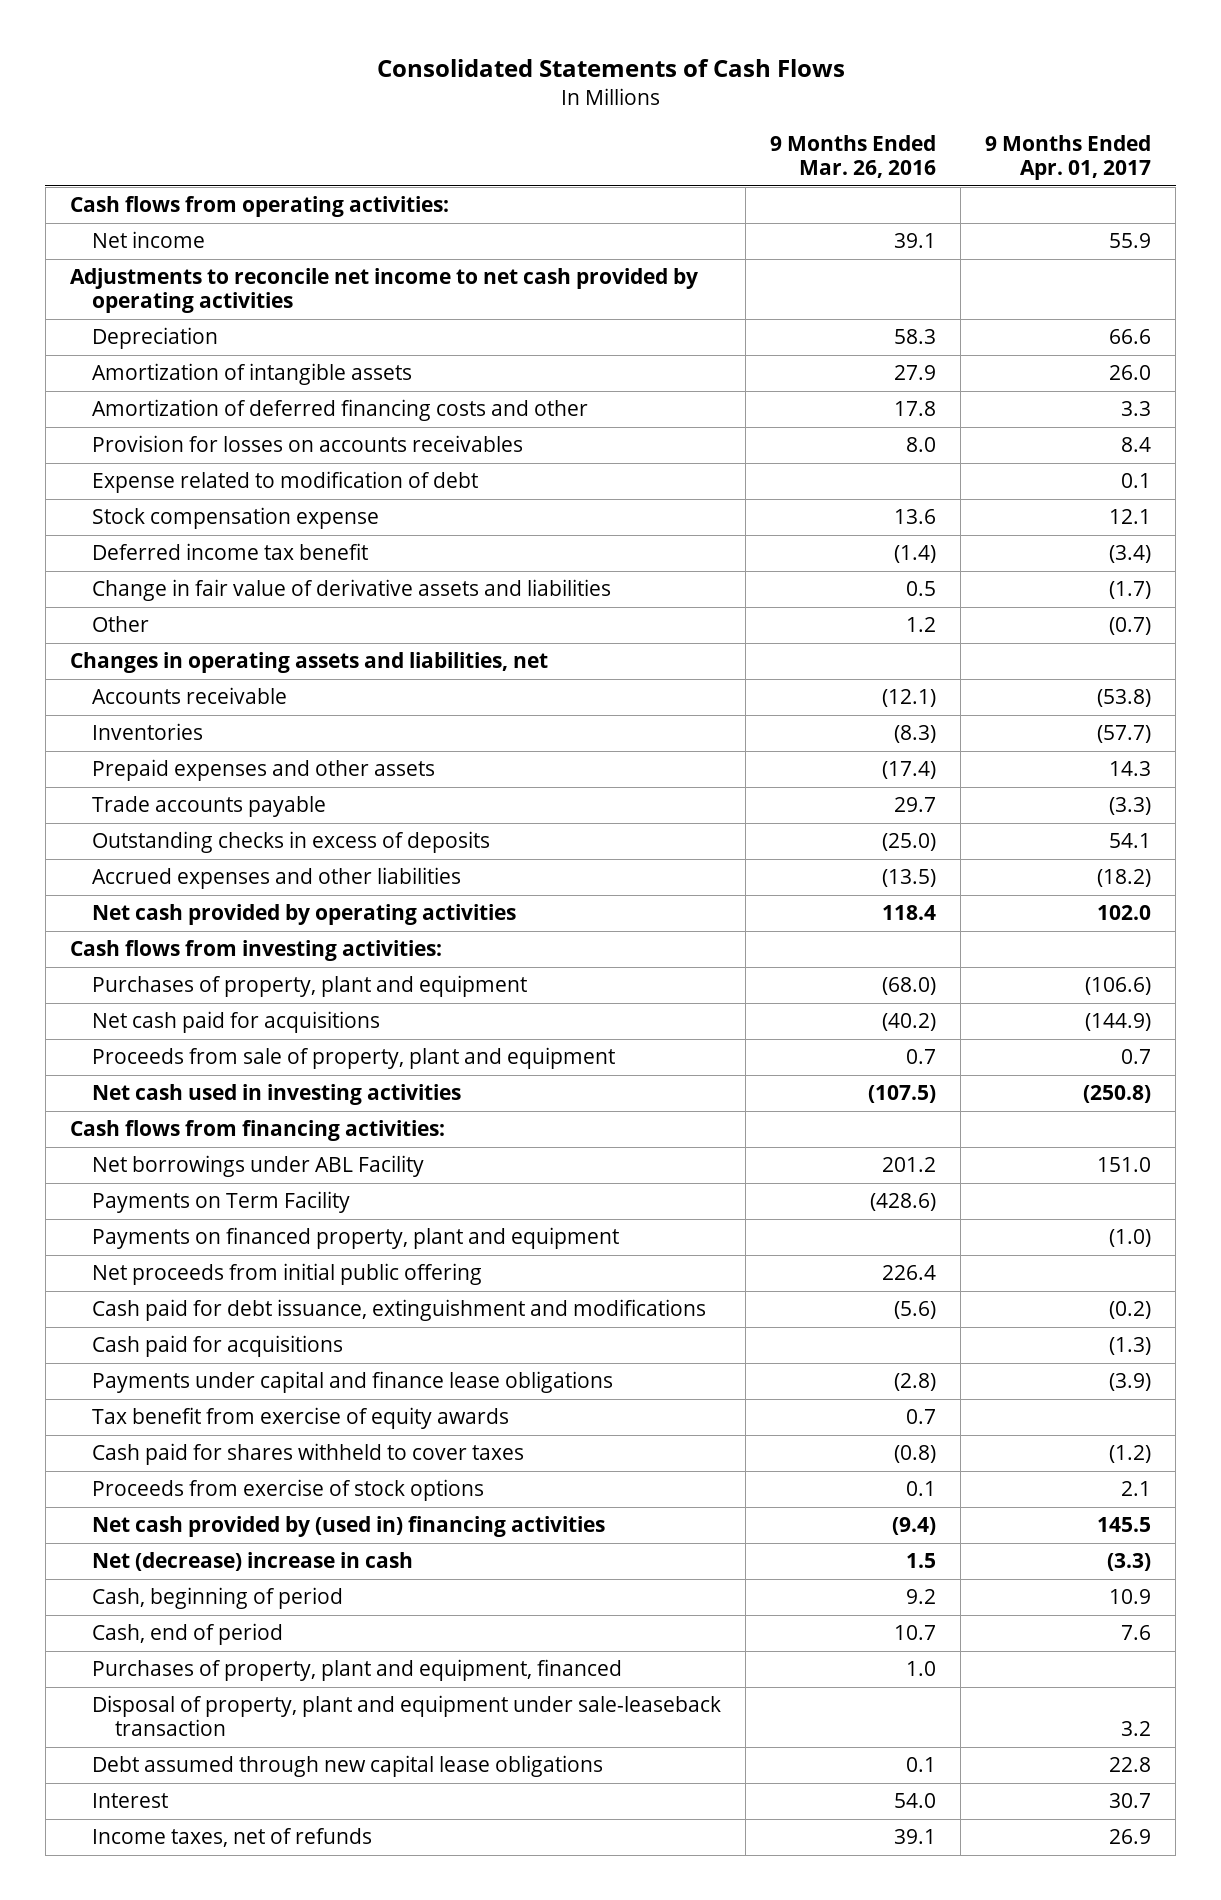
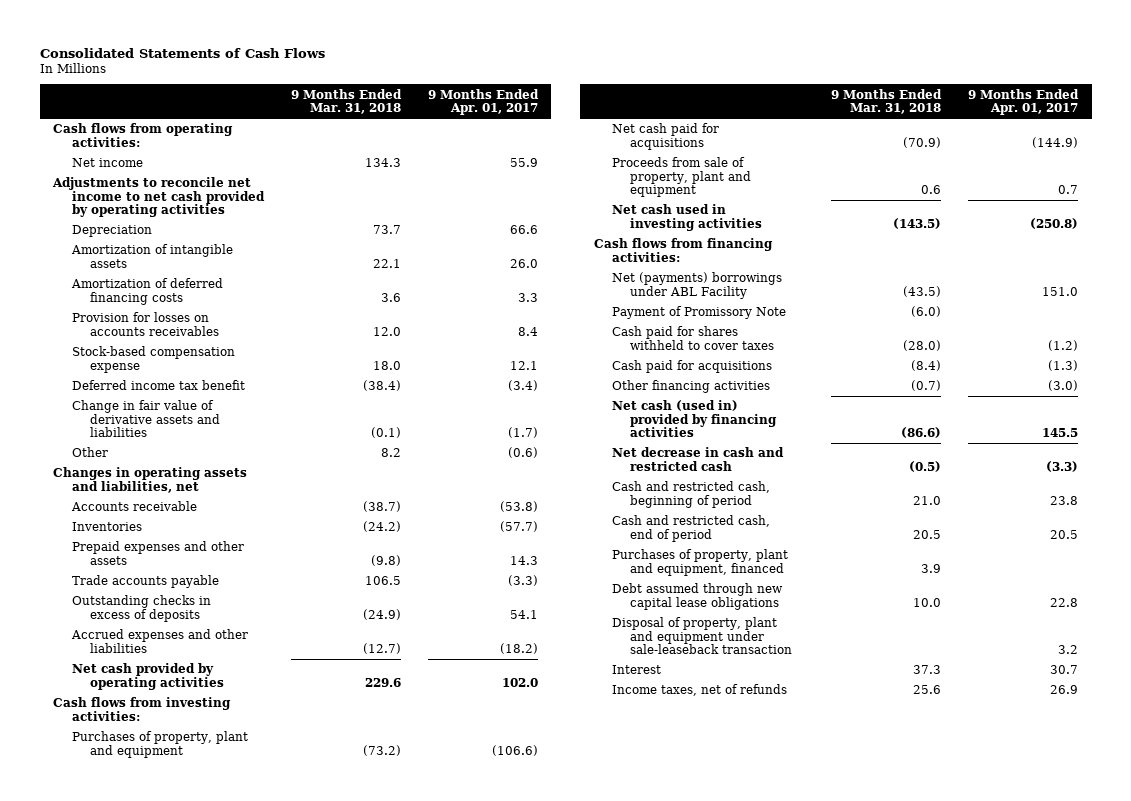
- | 9 Months Ended Mar. 26, 2016 | 9 Months Ended Apr. 01, 2017
+ | 9 Months Ended Mar. 31, 2018 | 9 Months Ended Apr. 01, 2017
- Amortization of deferred financing costs and other | 17.8 | 3.3
+ Amortization of deferred financing costs | 3.6 | 3.3
- Expense related to modification of debt | | 0.1
- Stock compensation expense | 13.6 | 12.1
+ Stock-based compensation expense | 18.0 | 12.1
- Other | 1.2 | (0.7)
+ Other | 8.2 | (0.6)
- Net borrowings under ABL Facility | 201.2 | 151.0
- Payments on Term Facility | (428.6) |
- Payments on financed property, plant and equipment | | (1.0)
- Net proceeds from initial public offering | 226.4 |
- Cash paid for debt issuance, extinguishment and modifications | (5.6) | (0.2)
- Payments under capital and finance lease obligations | (2.8) | (3.9)
- Tax benefit from exercise of equity awards | 0.7 |
+ Net (payments) borrowings under ABL Facility | (43.5) | 151.0
+ Payment of Promissory Note | (6.0) |
- Proceeds from exercise of stock options | 0.1 | 2.1
- Net cash provided by (used in) financing activities | (9.4) | 145.5
- Net (decrease) increase in cash | 1.5 | (3.3)
- Cash, beginning of period | 9.2 | 10.9
- Cash, end of period | 10.7 | 7.6
moved down: Cash paid for acquisitions | (8.4) | (1.3)
+ Other financing activities | (0.7) | (3.0)
+ Net cash (used in) provided by financing activities | (86.6) | 145.5
+ Net decrease in cash and restricted cash | (0.5) | (3.3)
+ Cash and restricted cash, beginning of period | 21.0 | 23.8
+ Cash and restricted cash, end of period | 20.5 | 20.5
moved down: Disposal of property, plant and equipment under sale-leaseback transaction | | 3.2

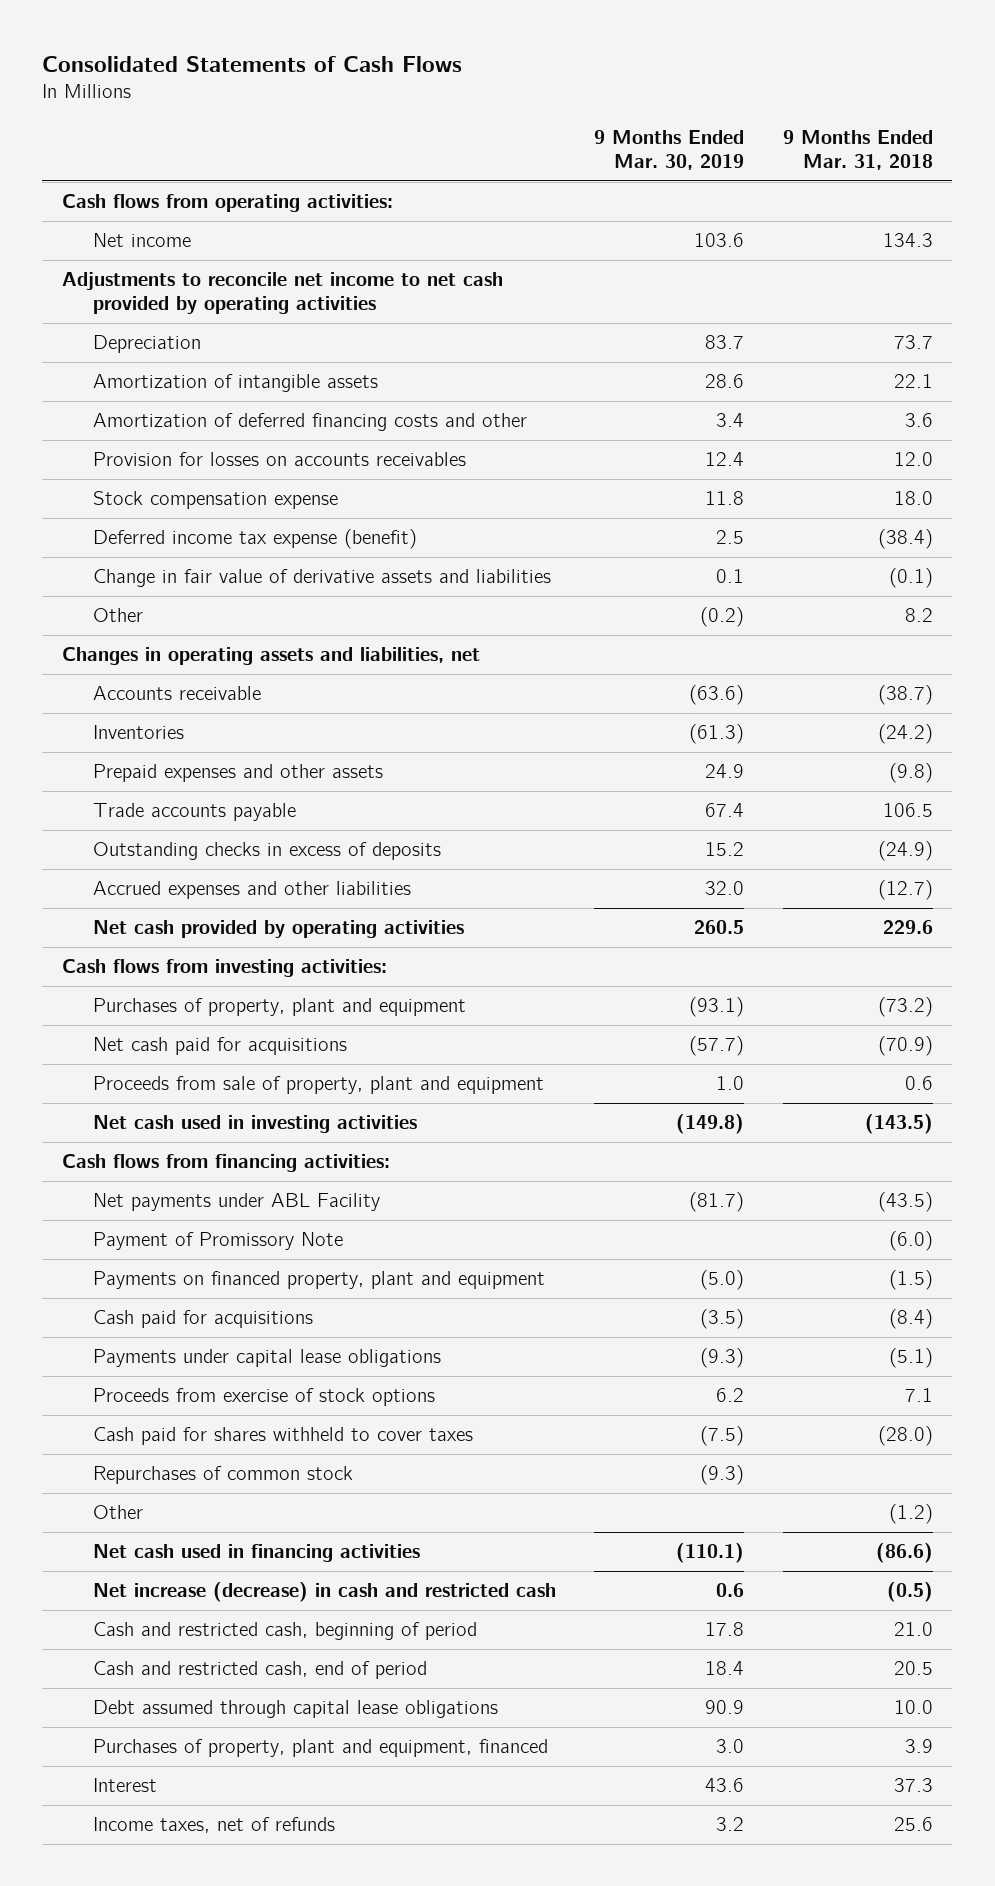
- | 9 Months Ended Mar. 31, 2018 | 9 Months Ended Apr. 01, 2017
+ | 9 Months Ended Mar. 30, 2019 | 9 Months Ended Mar. 31, 2018
- Amortization of deferred financing costs | 3.6 | 3.3
+ Amortization of deferred financing costs and other | 3.4 | 3.6
- Stock-based compensation expense | 18.0 | 12.1
- Deferred income tax benefit | (38.4) | (3.4)
+ Stock compensation expense | 11.8 | 18.0
+ Deferred income tax expense (benefit) | 2.5 | (38.4)
- Net (payments) borrowings under ABL Facility | (43.5) | 151.0
+ Net payments under ABL Facility | (81.7) | (43.5)
+ Payments on financed property, plant and equipment | (5.0) | (1.5)
- Other financing activities | (0.7) | (3.0)
- Net cash (used in) provided by financing activities | (86.6) | 145.5
- Net decrease in cash and restricted cash | (0.5) | (3.3)
+ Payments under capital lease obligations | (9.3) | (5.1)
+ Proceeds from exercise of stock options | 6.2 | 7.1
moved down: Cash paid for shares withheld to cover taxes | (7.5) | (28.0)
+ Repurchases of common stock | (9.3) |
+ Other | | (1.2)
+ Net cash used in financing activities | (110.1) | (86.6)
+ Net increase (decrease) in cash and restricted cash | 0.6 | (0.5)
+ Debt assumed through capital lease obligations | 90.9 | 10.0
- Debt assumed through new capital lease obligations | 10.0 | 22.8
- Disposal of property, plant and equipment under sale-leaseback transaction | | 3.2

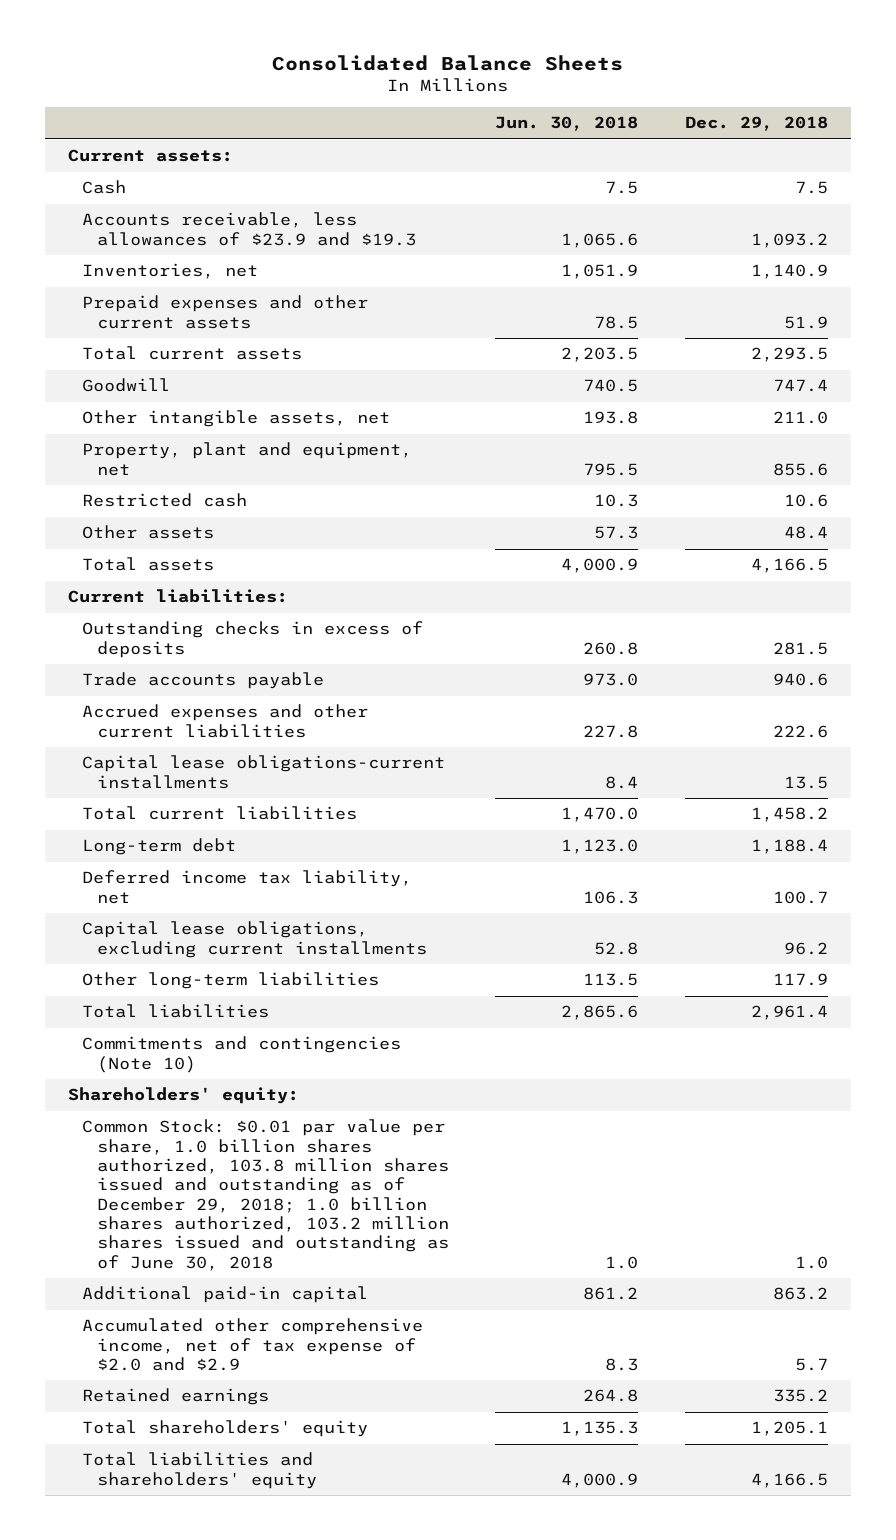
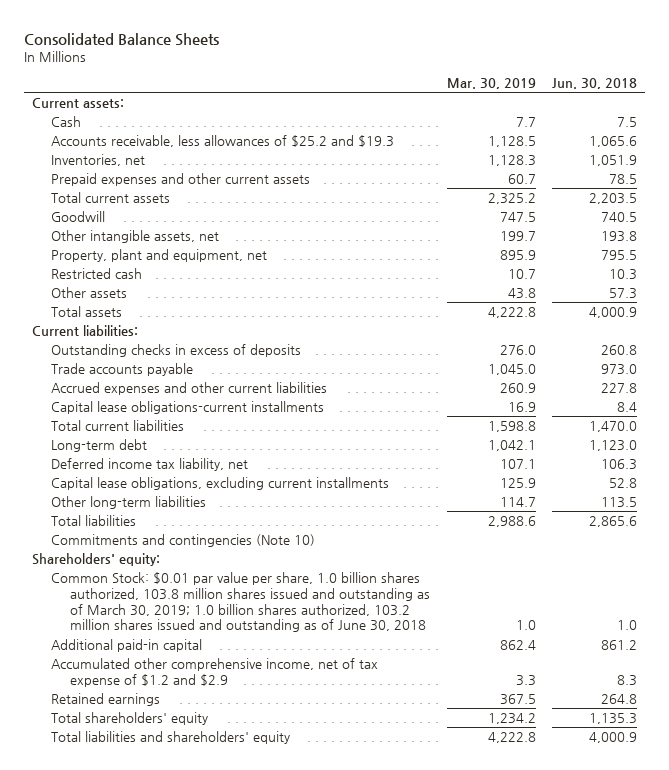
- | Jun. 30, 2018 | Dec. 29, 2018
+ | Mar. 30, 2019 | Jun. 30, 2018
- Accounts receivable, less allowances of $23.9 and $19.3 | 1,065.6 | 1,093.2
+ Accounts receivable, less allowances of $25.2 and $19.3 | 1,128.5 | 1,065.6
- Common Stock: $0.01 par value per share, 1.0 billion shares authorized, 103.8 million shares issued and outstanding as of December 29, 2018; 1.0 billion shares authorized, 103.2 million shares issued and outstanding as of June 30, 2018 | 1.0 | 1.0
+ Common Stock: $0.01 par value per share, 1.0 billion shares authorized, 103.8 million shares issued and outstanding as of March 30, 2019; 1.0 billion shares authorized, 103.2 million shares issued and outstanding as of June 30, 2018 | 1.0 | 1.0
- Accumulated other comprehensive income, net of tax expense of $2.0 and $2.9 | 8.3 | 5.7
+ Accumulated other comprehensive income, net of tax expense of $1.2 and $2.9 | 3.3 | 8.3

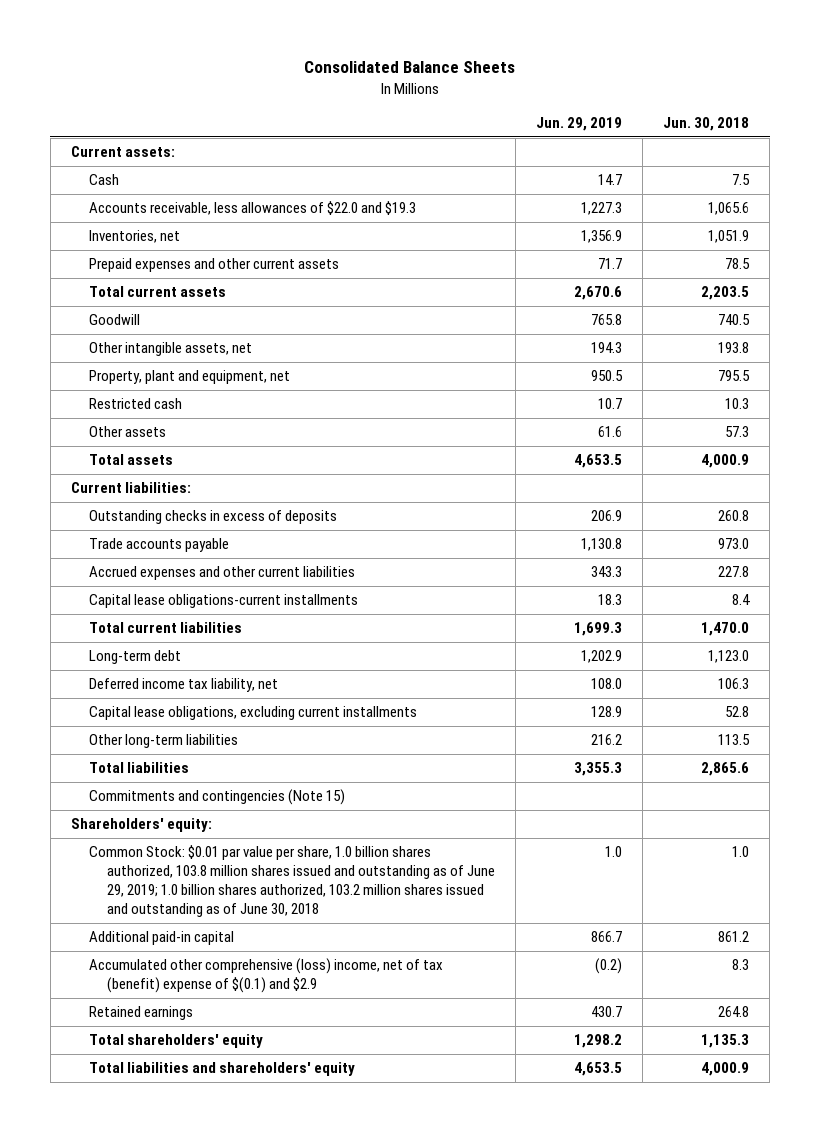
- | Mar. 30, 2019 | Jun. 30, 2018
+ | Jun. 29, 2019 | Jun. 30, 2018
- Accounts receivable, less allowances of $25.2 and $19.3 | 1,128.5 | 1,065.6
+ Accounts receivable, less allowances of $22.0 and $19.3 | 1,227.3 | 1,065.6
- Commitments and contingencies (Note 10)
+ Commitments and contingencies (Note 15)
- Common Stock: $0.01 par value per share, 1.0 billion shares authorized, 103.8 million shares issued and outstanding as of March 30, 2019; 1.0 billion shares authorized, 103.2 million shares issued and outstanding as of June 30, 2018 | 1.0 | 1.0
+ Common Stock: $0.01 par value per share, 1.0 billion shares authorized, 103.8 million shares issued and outstanding as of June 29, 2019; 1.0 billion shares authorized, 103.2 million shares issued and outstanding as of June 30, 2018 | 1.0 | 1.0
- Accumulated other comprehensive income, net of tax expense of $1.2 and $2.9 | 3.3 | 8.3
+ Accumulated other comprehensive (loss) income, net of tax (benefit) expense of $(0.1) and $2.9 | (0.2) | 8.3

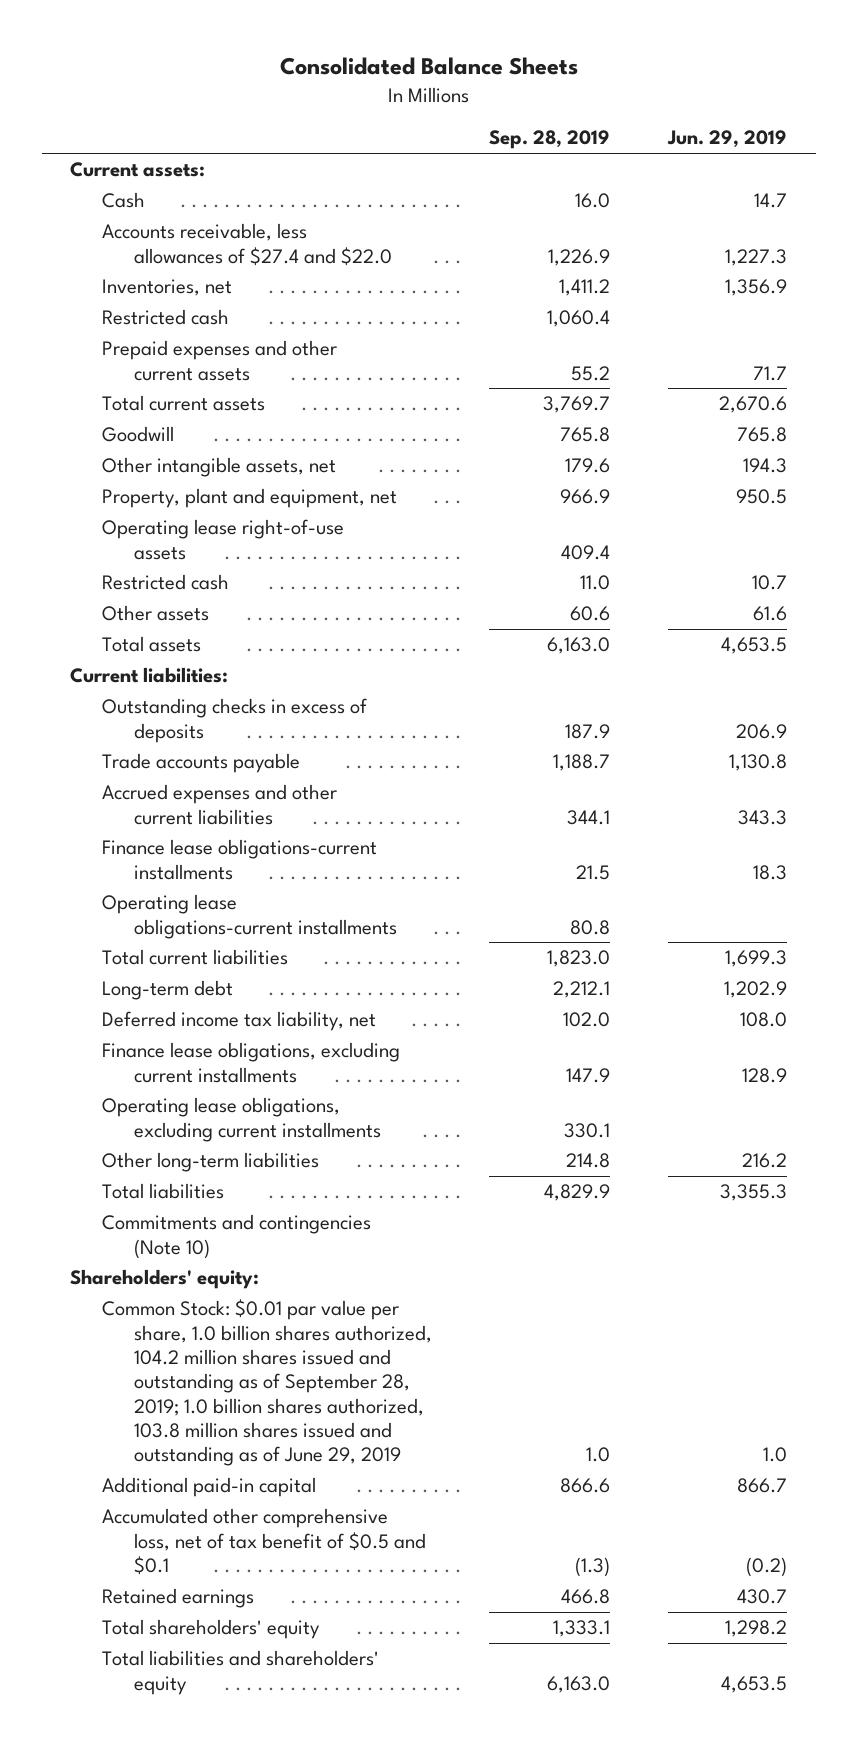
- | Jun. 29, 2019 | Jun. 30, 2018
+ | Sep. 28, 2019 | Jun. 29, 2019
- Accounts receivable, less allowances of $22.0 and $19.3 | 1,227.3 | 1,065.6
+ Accounts receivable, less allowances of $27.4 and $22.0 | 1,226.9 | 1,227.3
+ Restricted cash | 1,060.4 |
+ Operating lease right-of-use assets | 409.4 |
- Capital lease obligations-current installments | 18.3 | 8.4
+ Finance lease obligations-current installments | 21.5 | 18.3
+ Operating lease obligations-current installments | 80.8 |
- Capital lease obligations, excluding current installments | 128.9 | 52.8
+ Finance lease obligations, excluding current installments | 147.9 | 128.9
+ Operating lease obligations, excluding current installments | 330.1 |
- Commitments and contingencies (Note 15)
+ Commitments and contingencies (Note 10)
- Common Stock: $0.01 par value per share, 1.0 billion shares authorized, 103.8 million shares issued and outstanding as of June 29, 2019; 1.0 billion shares authorized, 103.2 million shares issued and outstanding as of June 30, 2018 | 1.0 | 1.0
+ Common Stock: $0.01 par value per share, 1.0 billion shares authorized, 104.2 million shares issued and outstanding as of September 28, 2019; 1.0 billion shares authorized, 103.8 million shares issued and outstanding as of June 29, 2019 | 1.0 | 1.0
- Accumulated other comprehensive (loss) income, net of tax (benefit) expense of $(0.1) and $2.9 | (0.2) | 8.3
+ Accumulated other comprehensive loss, net of tax benefit of $0.5 and $0.1 | (1.3) | (0.2)

